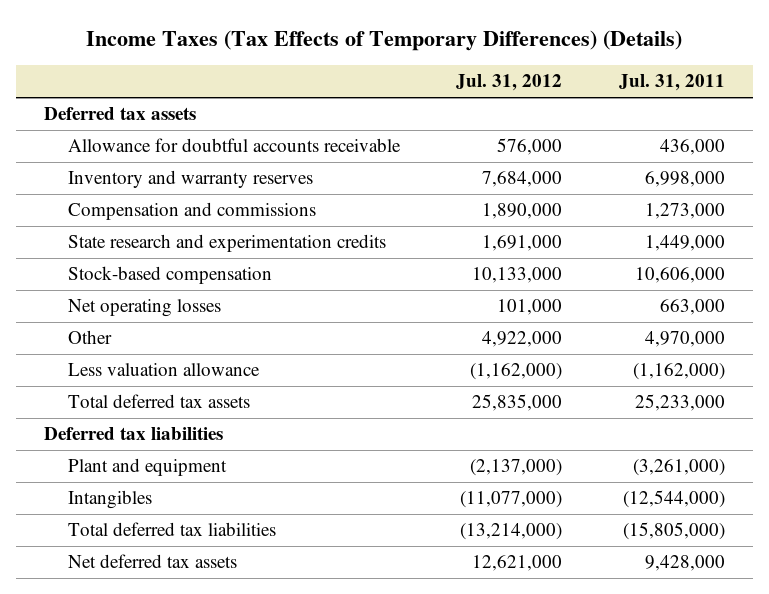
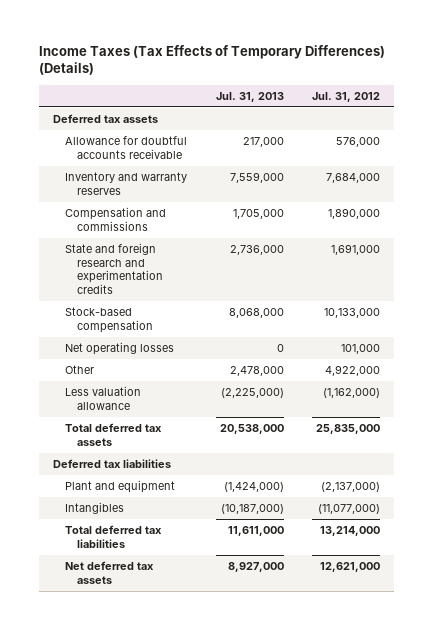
- | Jul. 31, 2012 | Jul. 31, 2011
+ | Jul. 31, 2013 | Jul. 31, 2012
- State research and experimentation credits | 1,691,000 | 1,449,000
+ State and foreign research and experimentation credits | 2,736,000 | 1,691,000
- Total deferred tax liabilities | (13,214,000) | (15,805,000)
+ Total deferred tax liabilities | 11,611,000 | 13,214,000

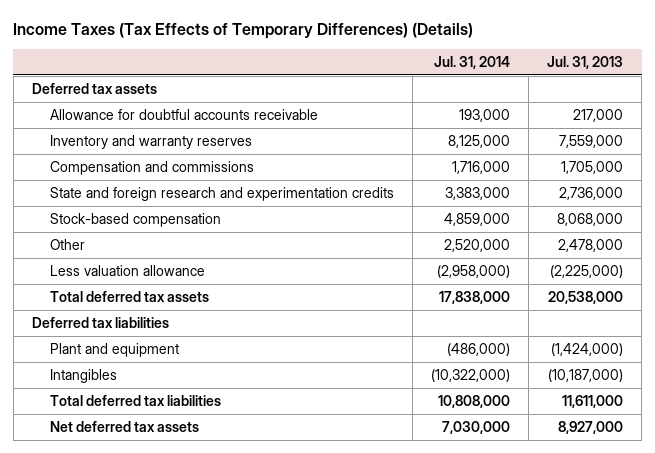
- | Jul. 31, 2013 | Jul. 31, 2012
+ | Jul. 31, 2014 | Jul. 31, 2013
- Net operating losses | 0 | 101,000

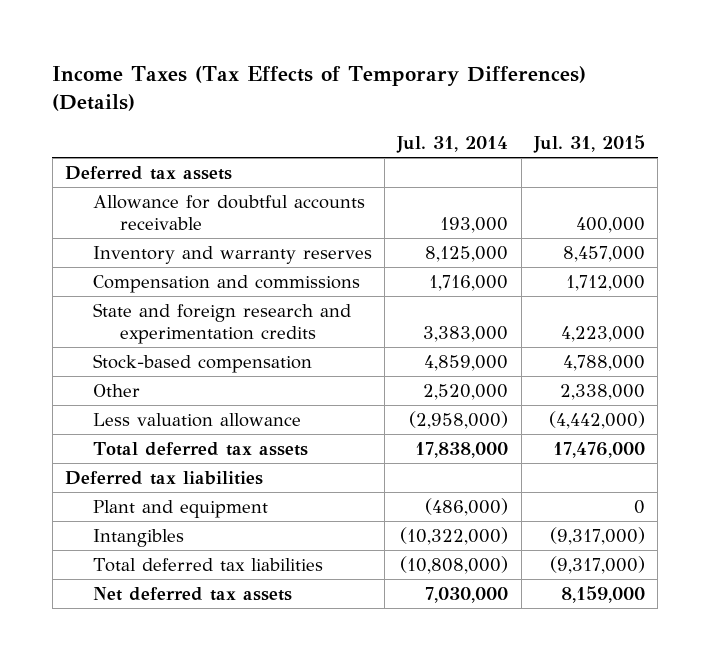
- | Jul. 31, 2014 | Jul. 31, 2013
+ | Jul. 31, 2014 | Jul. 31, 2015
- Total deferred tax liabilities | 10,808,000 | 11,611,000
+ Total deferred tax liabilities | (10,808,000) | (9,317,000)

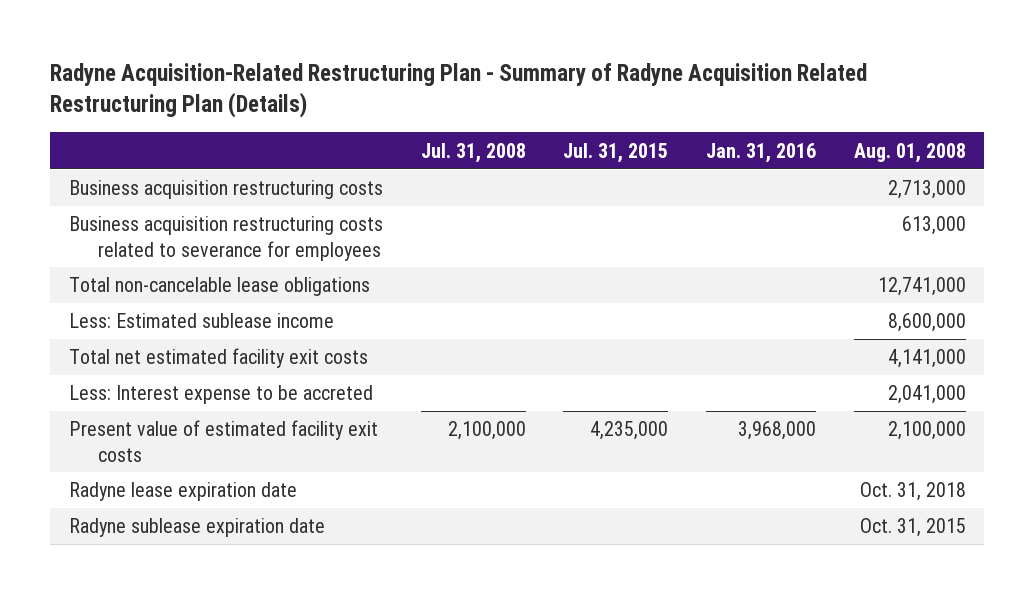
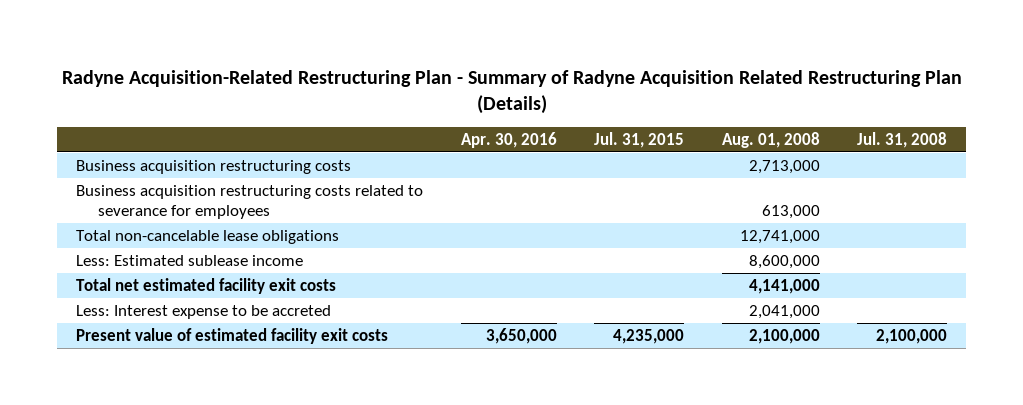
- | Jul. 31, 2008 | Jul. 31, 2015 | Jan. 31, 2016 | Aug. 01, 2008
+ | Apr. 30, 2016 | Jul. 31, 2015 | Aug. 01, 2008 | Jul. 31, 2008
- Radyne lease expiration date | | | | Oct. 31, 2018
- Radyne sublease expiration date | | | | Oct. 31, 2015

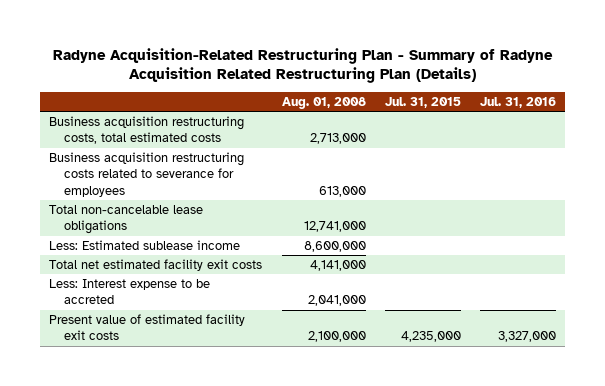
- | Apr. 30, 2016 | Jul. 31, 2015 | Aug. 01, 2008 | Jul. 31, 2008
+ | Aug. 01, 2008 | Jul. 31, 2015 | Jul. 31, 2016
- Business acquisition restructuring costs | | | 2,713,000 |
+ Business acquisition restructuring costs, total estimated costs | 2,713,000 | |

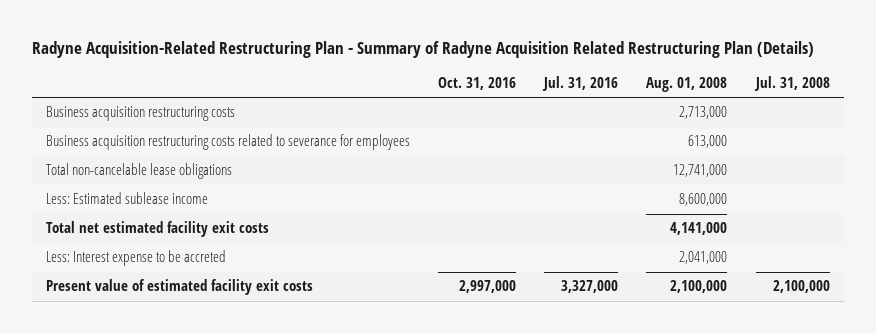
- | Aug. 01, 2008 | Jul. 31, 2015 | Jul. 31, 2016
+ | Oct. 31, 2016 | Jul. 31, 2016 | Aug. 01, 2008 | Jul. 31, 2008
- Business acquisition restructuring costs, total estimated costs | 2,713,000 | |
+ Business acquisition restructuring costs | | | 2,713,000 |

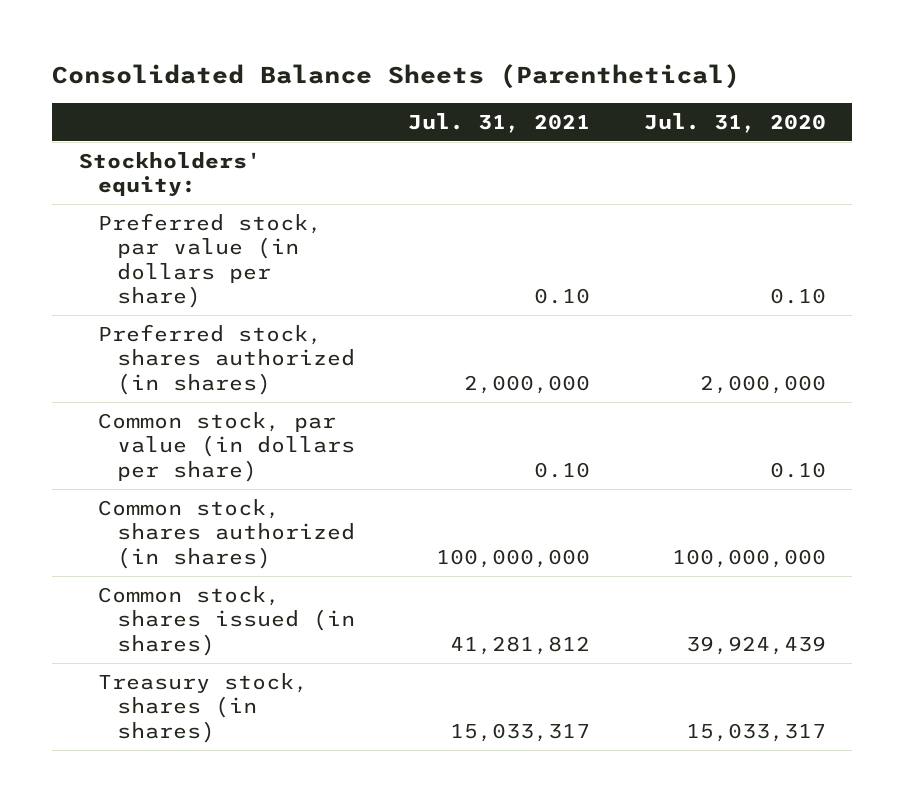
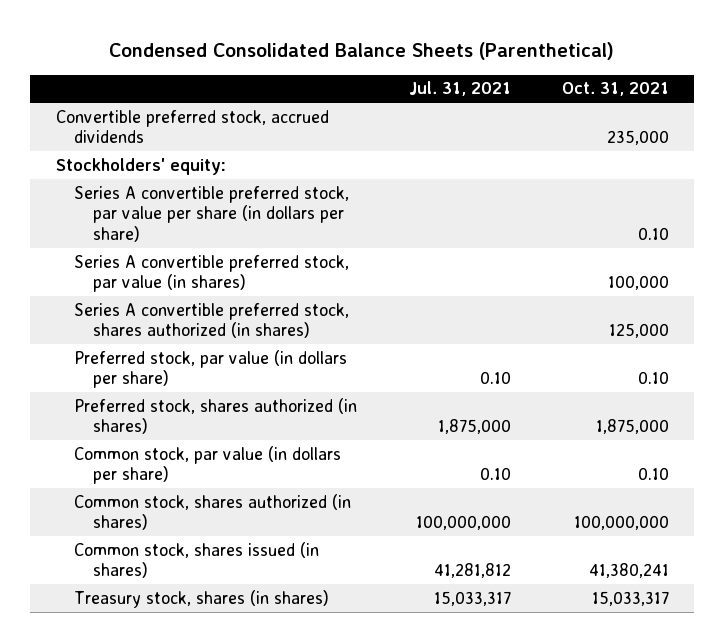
- Consolidated Balance Sheets (Parenthetical)
+ Condensed Consolidated Balance Sheets (Parenthetical)
- | Jul. 31, 2021 | Jul. 31, 2020
+ | Jul. 31, 2021 | Oct. 31, 2021
+ Convertible preferred stock, accrued dividends | | 235,000
+ Series A convertible preferred stock, par value per share (in dollars per share) | | 0.10
+ Series A convertible preferred stock, par value (in shares) | | 100,000
+ Series A convertible preferred stock, shares authorized (in shares) | | 125,000
- Preferred stock, shares authorized (in shares) | 2,000,000 | 2,000,000
+ Preferred stock, shares authorized (in shares) | 1,875,000 | 1,875,000

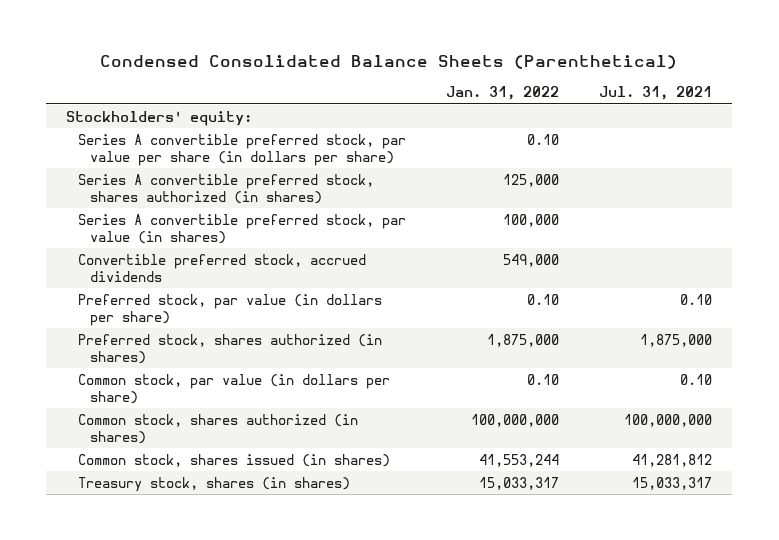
- | Jul. 31, 2021 | Oct. 31, 2021
+ | Jan. 31, 2022 | Jul. 31, 2021
moved down: Series A convertible preferred stock, par value (in shares) | 100,000 |
moved down: Convertible preferred stock, accrued dividends | 549,000 |

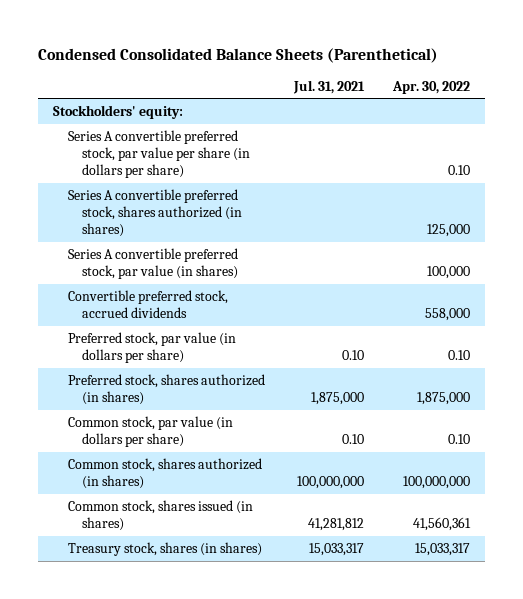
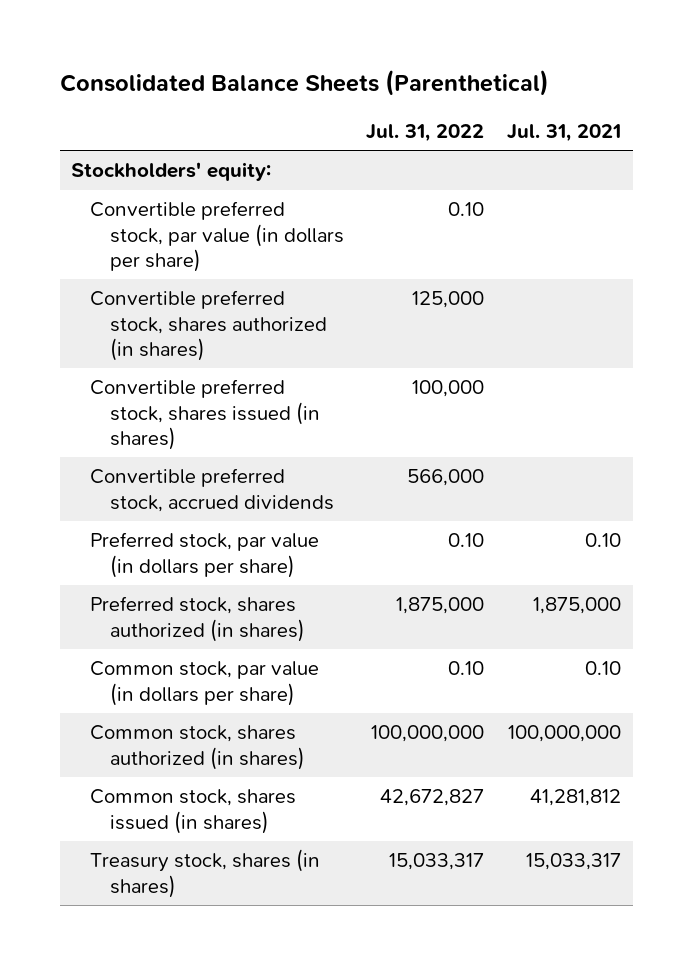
- Condensed Consolidated Balance Sheets (Parenthetical)
+ Consolidated Balance Sheets (Parenthetical)
- | Jul. 31, 2021 | Apr. 30, 2022
+ | Jul. 31, 2022 | Jul. 31, 2021
- Series A convertible preferred stock, par value per share (in dollars per share) | | 0.10
- Series A convertible preferred stock, shares authorized (in shares) | | 125,000
- Series A convertible preferred stock, par value (in shares) | | 100,000
+ Convertible preferred stock, par value (in dollars per share) | 0.10 |
+ Convertible preferred stock, shares authorized (in shares) | 125,000 |
+ Convertible preferred stock, shares issued (in shares) | 100,000 |

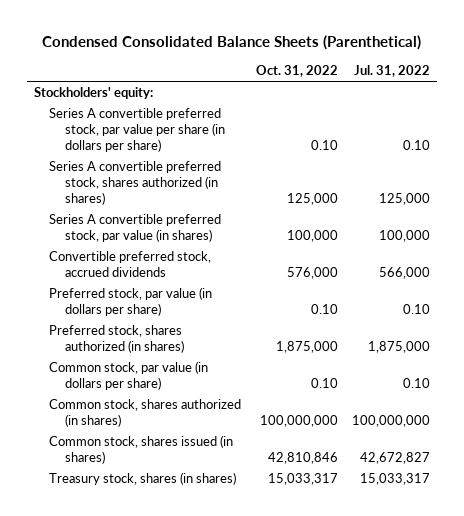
- Consolidated Balance Sheets (Parenthetical)
+ Condensed Consolidated Balance Sheets (Parenthetical)
- | Jul. 31, 2022 | Jul. 31, 2021
+ | Oct. 31, 2022 | Jul. 31, 2022
- Convertible preferred stock, par value (in dollars per share) | 0.10 |
- Convertible preferred stock, shares authorized (in shares) | 125,000 |
- Convertible preferred stock, shares issued (in shares) | 100,000 |
+ Series A convertible preferred stock, par value per share (in dollars per share) | 0.10 | 0.10
+ Series A convertible preferred stock, shares authorized (in shares) | 125,000 | 125,000
+ Series A convertible preferred stock, par value (in shares) | 100,000 | 100,000

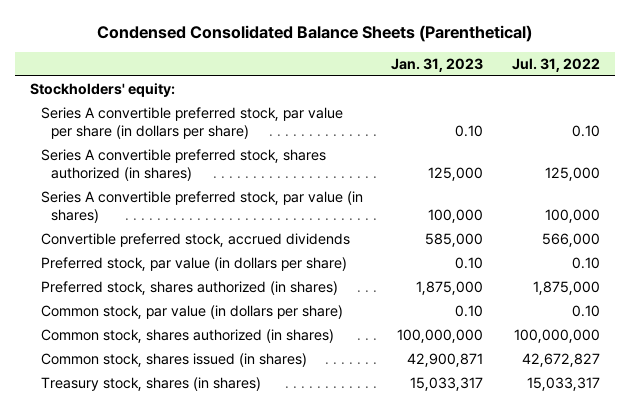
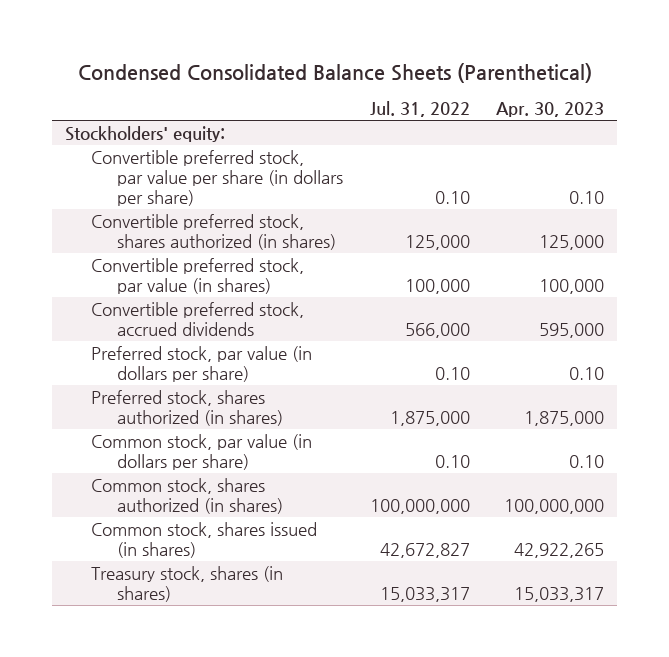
- | Jan. 31, 2023 | Jul. 31, 2022
+ | Jul. 31, 2022 | Apr. 30, 2023
- Series A convertible preferred stock, par value per share (in dollars per share) | 0.10 | 0.10
- Series A convertible preferred stock, shares authorized (in shares) | 125,000 | 125,000
- Series A convertible preferred stock, par value (in shares) | 100,000 | 100,000
+ Convertible preferred stock, par value per share (in dollars per share) | 0.10 | 0.10
+ Convertible preferred stock, shares authorized (in shares) | 125,000 | 125,000
+ Convertible preferred stock, par value (in shares) | 100,000 | 100,000

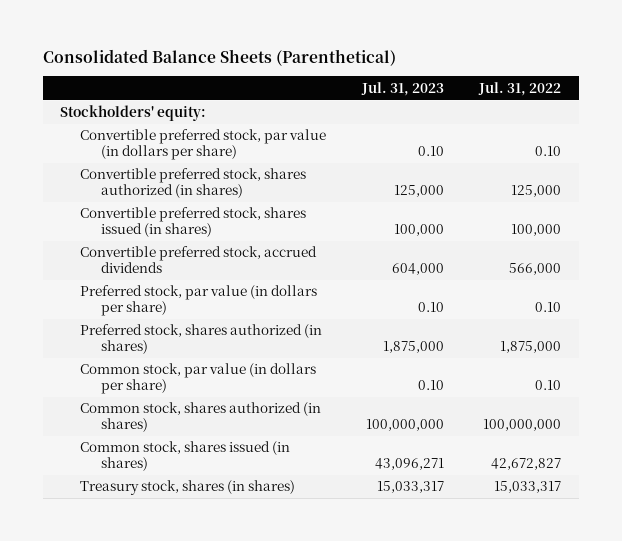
- Condensed Consolidated Balance Sheets (Parenthetical)
+ Consolidated Balance Sheets (Parenthetical)
- | Jul. 31, 2022 | Apr. 30, 2023
+ | Jul. 31, 2023 | Jul. 31, 2022
- Convertible preferred stock, par value per share (in dollars per share) | 0.10 | 0.10
+ Convertible preferred stock, par value (in dollars per share) | 0.10 | 0.10
- Convertible preferred stock, par value (in shares) | 100,000 | 100,000
+ Convertible preferred stock, shares issued (in shares) | 100,000 | 100,000

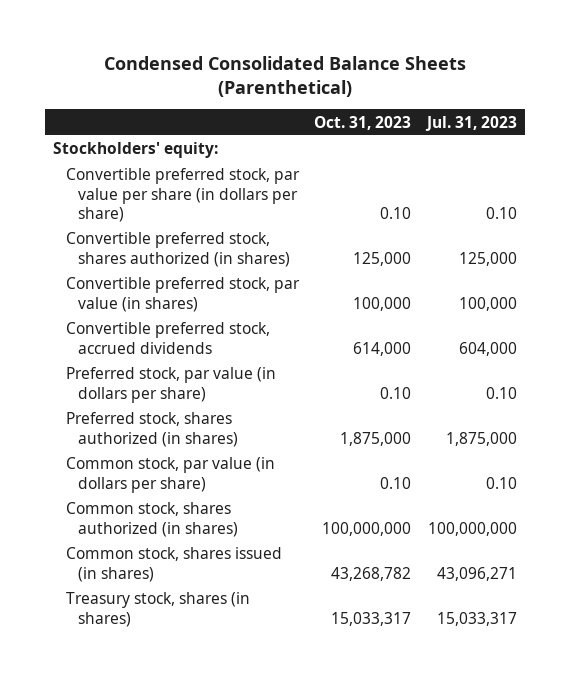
- Consolidated Balance Sheets (Parenthetical)
+ Condensed Consolidated Balance Sheets (Parenthetical)
- | Jul. 31, 2023 | Jul. 31, 2022
+ | Oct. 31, 2023 | Jul. 31, 2023
- Convertible preferred stock, par value (in dollars per share) | 0.10 | 0.10
+ Convertible preferred stock, par value per share (in dollars per share) | 0.10 | 0.10
- Convertible preferred stock, shares issued (in shares) | 100,000 | 100,000
+ Convertible preferred stock, par value (in shares) | 100,000 | 100,000

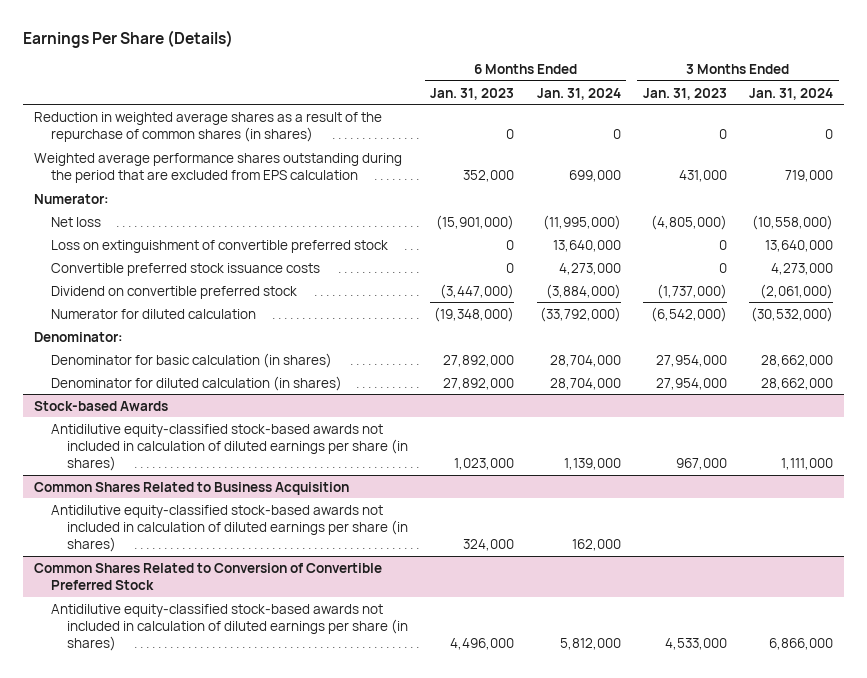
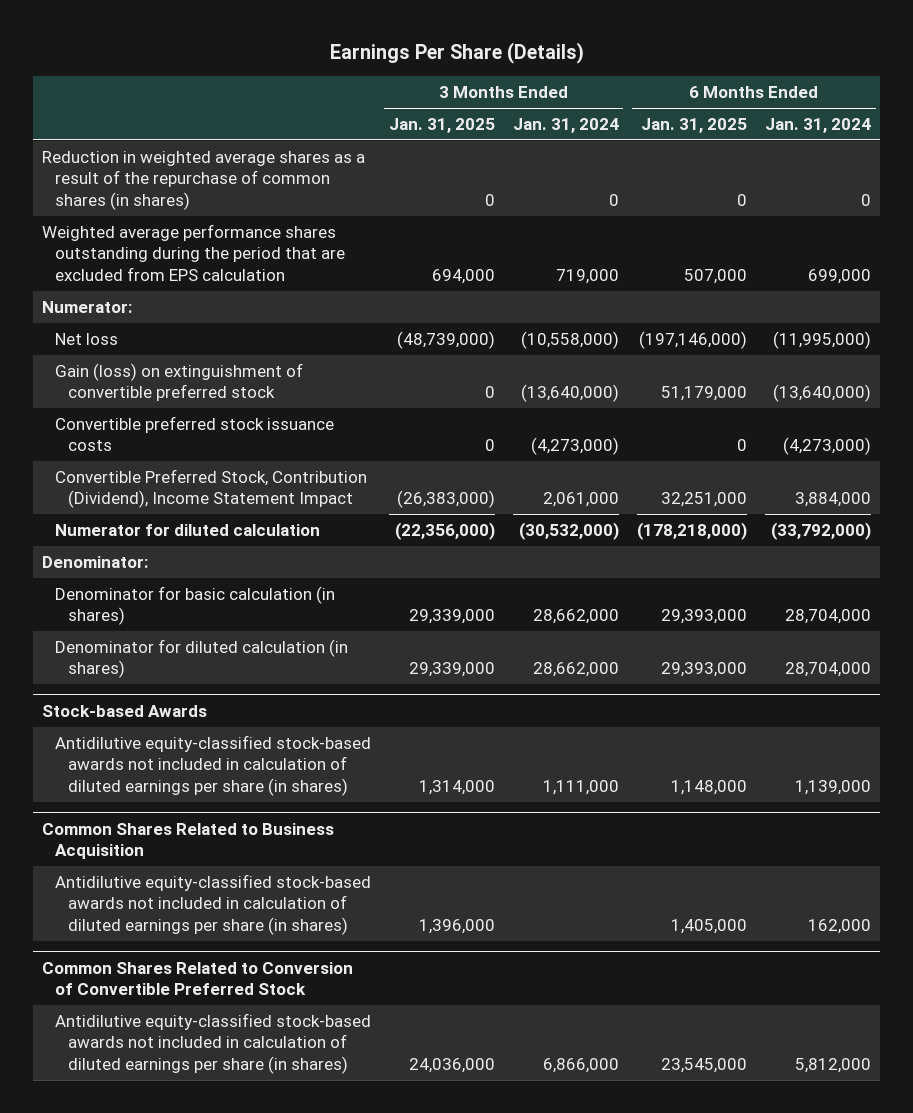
- | 6 Months Ended Jan. 31, 2023 | 6 Months Ended Jan. 31, 2024 | 3 Months Ended Jan. 31, 2023 | 3 Months Ended Jan. 31, 2024
+ | 3 Months Ended Jan. 31, 2025 | 3 Months Ended Jan. 31, 2024 | 6 Months Ended Jan. 31, 2025 | 6 Months Ended Jan. 31, 2024
- Loss on extinguishment of convertible preferred stock | 0 | 13,640,000 | 0 | 13,640,000
- Convertible preferred stock issuance costs | 0 | 4,273,000 | 0 | 4,273,000
- Dividend on convertible preferred stock | (3,447,000) | (3,884,000) | (1,737,000) | (2,061,000)
+ Gain (loss) on extinguishment of convertible preferred stock | 0 | (13,640,000) | 51,179,000 | (13,640,000)
+ Convertible preferred stock issuance costs | 0 | (4,273,000) | 0 | (4,273,000)
+ Convertible Preferred Stock, Contribution (Dividend), Income Statement Impact | (26,383,000) | 2,061,000 | 32,251,000 | 3,884,000

